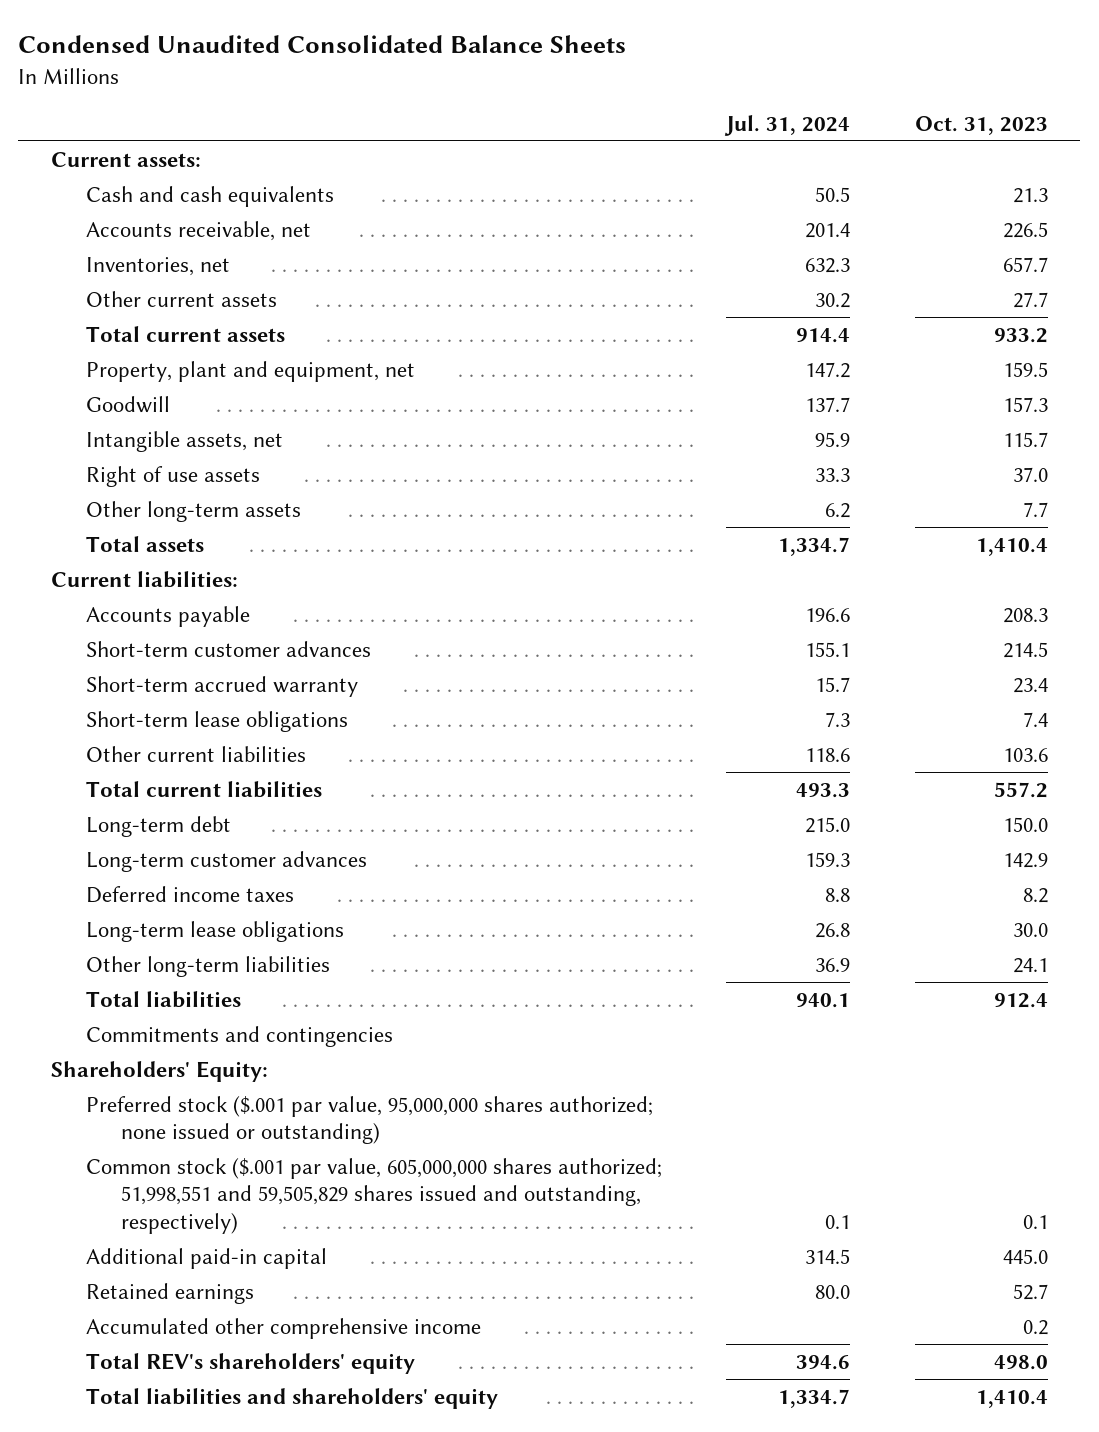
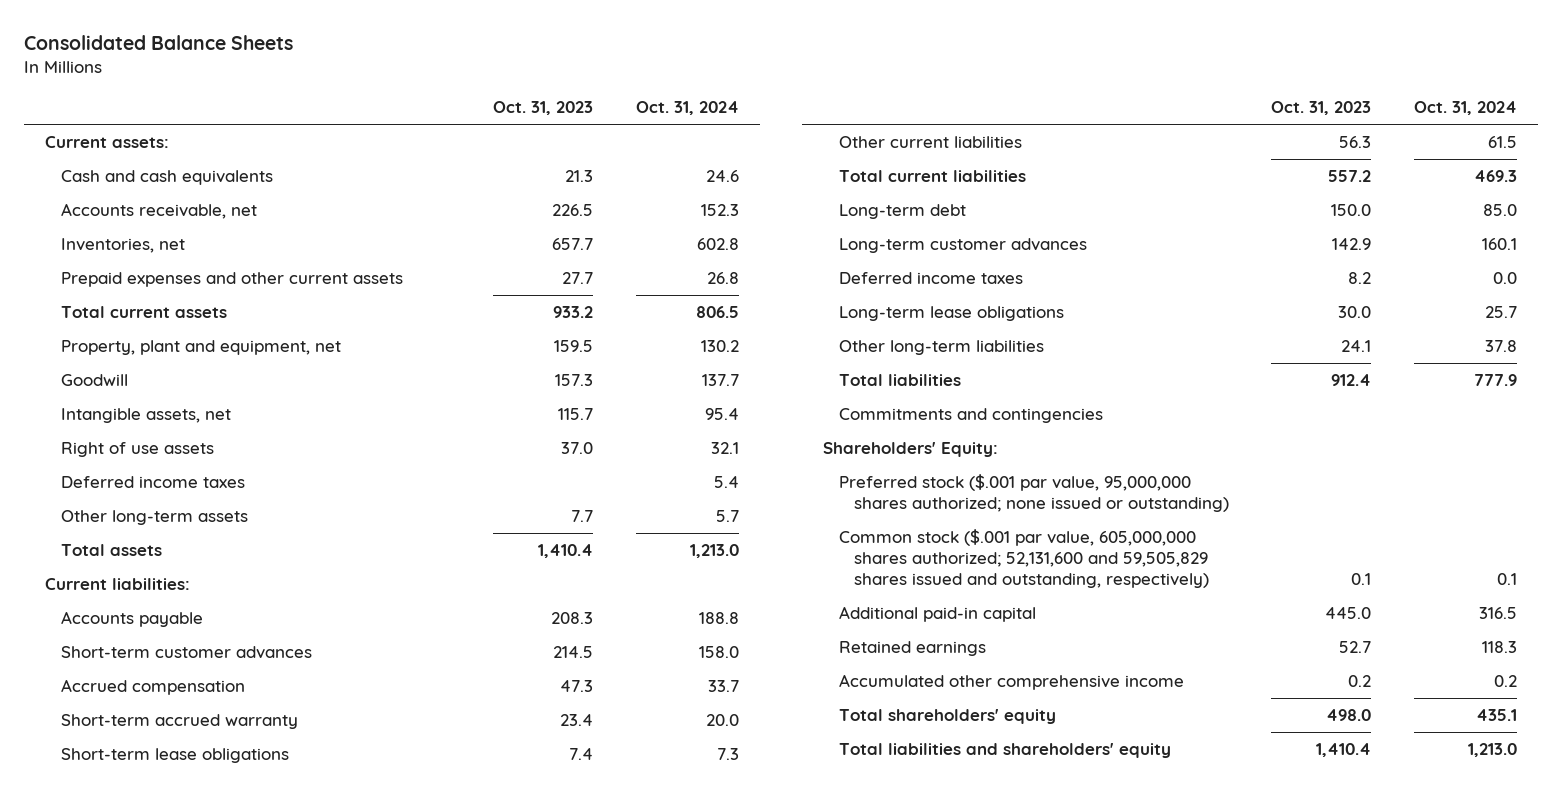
- Condensed Unaudited Consolidated Balance Sheets
+ Consolidated Balance Sheets
- | Jul. 31, 2024 | Oct. 31, 2023
+ | Oct. 31, 2023 | Oct. 31, 2024
- Other current assets | 30.2 | 27.7
+ Prepaid expenses and other current assets | 27.7 | 26.8
+ Deferred income taxes | | 5.4
+ Accrued compensation | 47.3 | 33.7
- Other current liabilities | 118.6 | 103.6
+ Other current liabilities | 56.3 | 61.5
- Common stock ($.001 par value, 605,000,000 shares authorized; 51,998,551 and 59,505,829 shares issued and outstanding, respectively) | 0.1 | 0.1
+ Common stock ($.001 par value, 605,000,000 shares authorized; 52,131,600 and 59,505,829 shares issued and outstanding, respectively) | 0.1 | 0.1
- Total REV's shareholders' equity | 394.6 | 498.0
+ Total shareholders' equity | 498.0 | 435.1

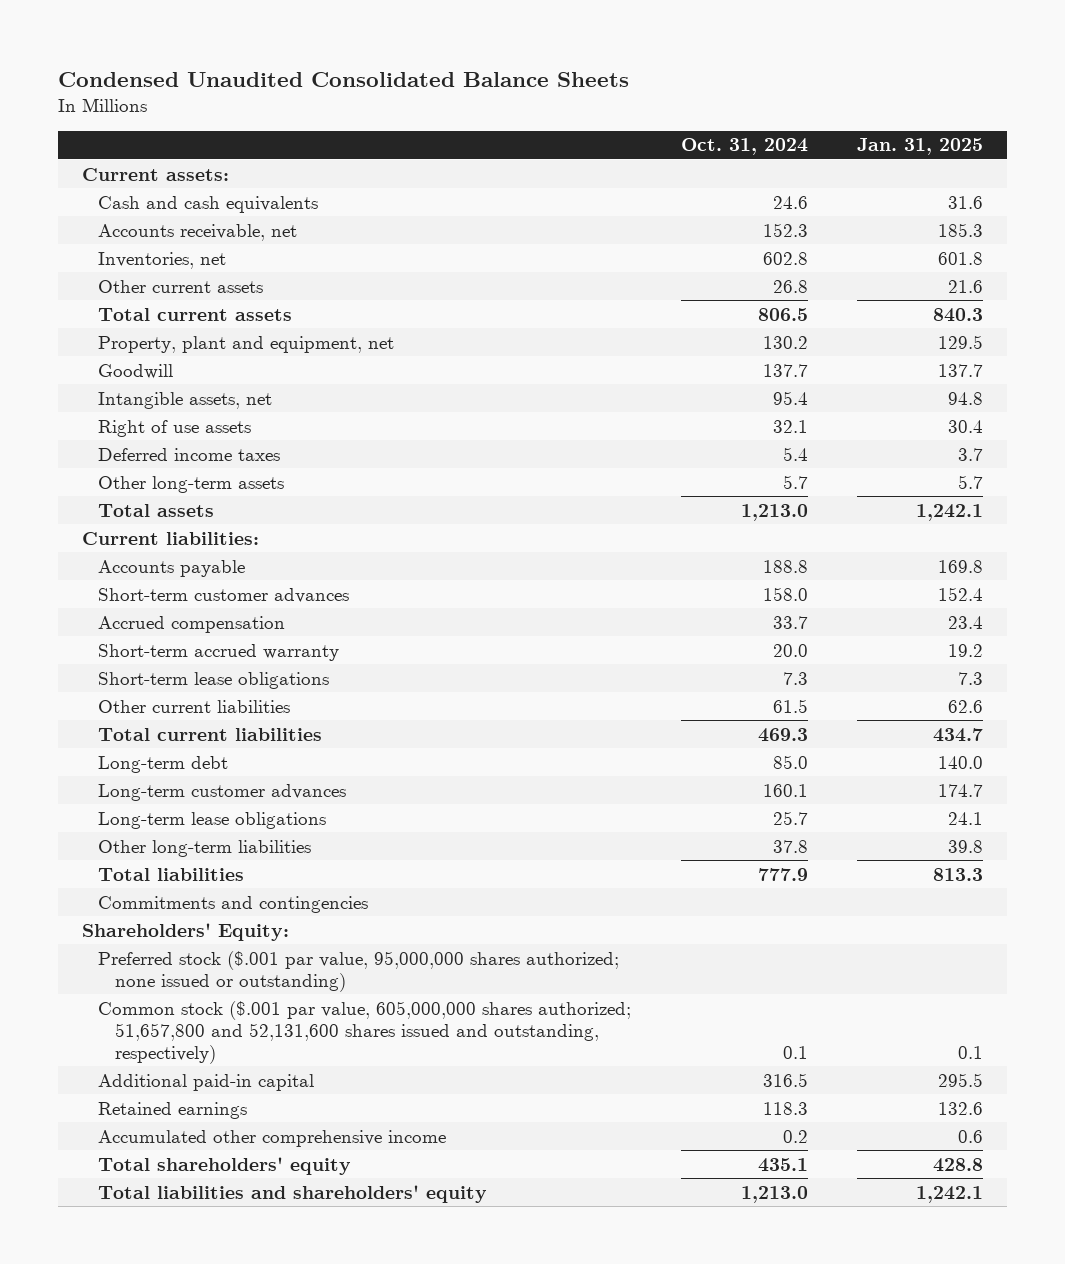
- Consolidated Balance Sheets
+ Condensed Unaudited Consolidated Balance Sheets
- | Oct. 31, 2023 | Oct. 31, 2024
+ | Oct. 31, 2024 | Jan. 31, 2025
- Prepaid expenses and other current assets | 27.7 | 26.8
+ Other current assets | 26.8 | 21.6
- Deferred income taxes | 8.2 | 0.0
- Common stock ($.001 par value, 605,000,000 shares authorized; 52,131,600 and 59,505,829 shares issued and outstanding, respectively) | 0.1 | 0.1
+ Common stock ($.001 par value, 605,000,000 shares authorized; 51,657,800 and 52,131,600 shares issued and outstanding, respectively) | 0.1 | 0.1

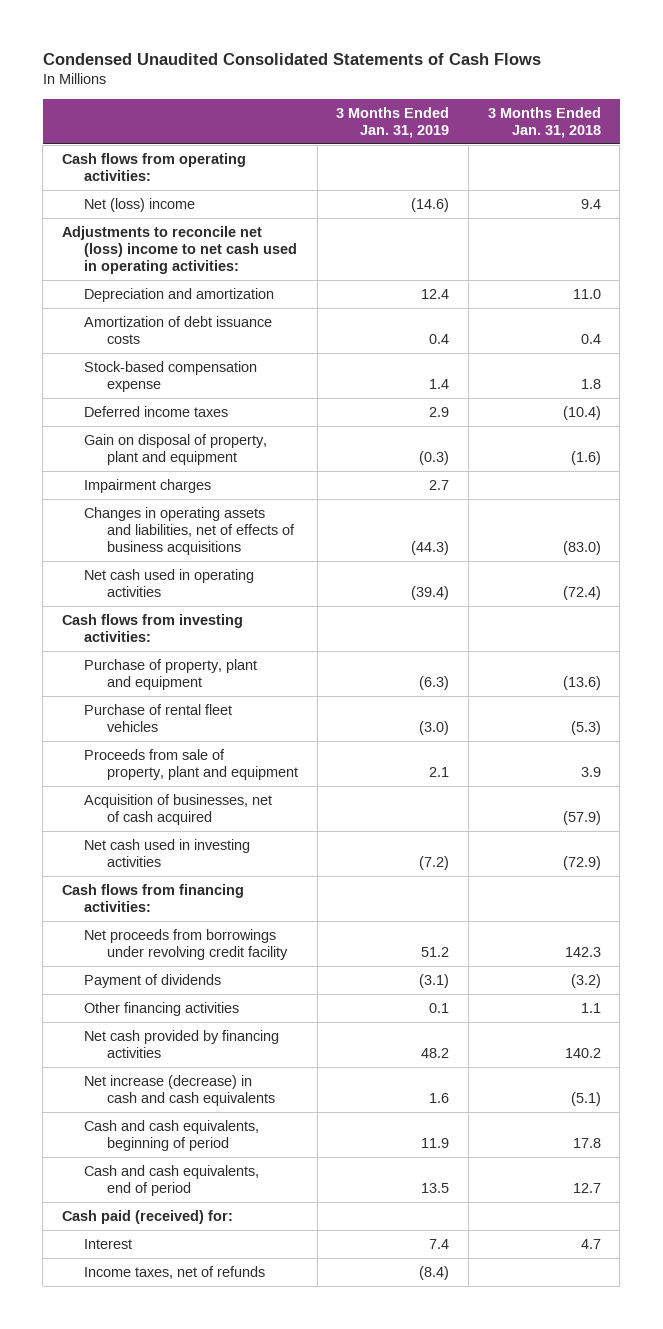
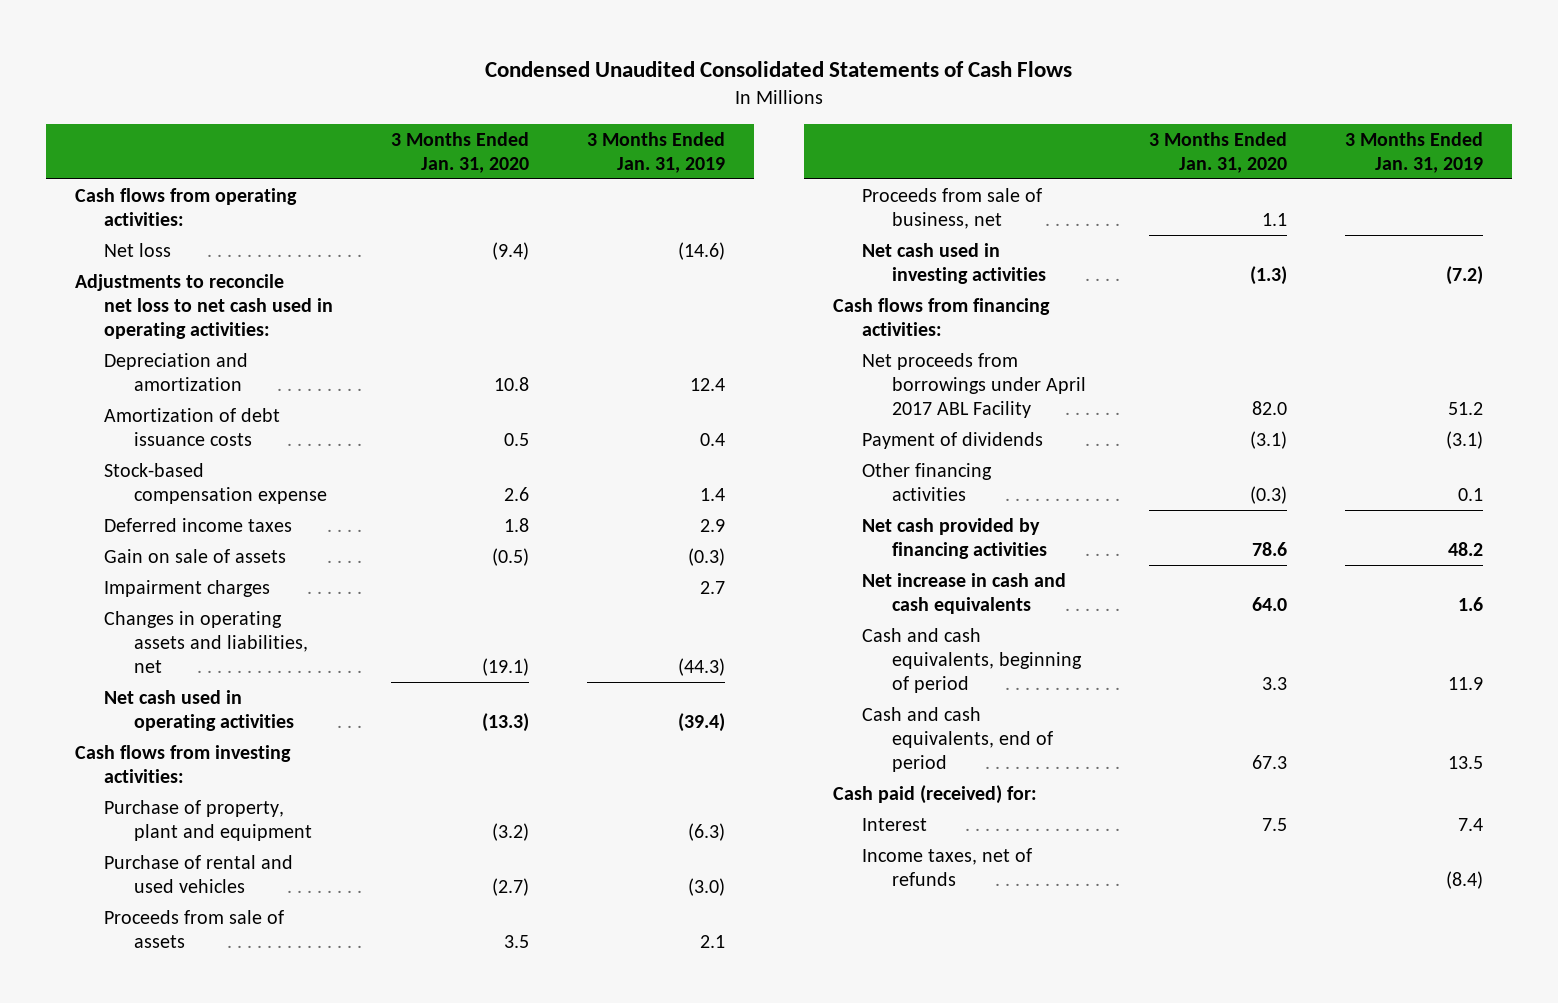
- | 3 Months Ended Jan. 31, 2019 | 3 Months Ended Jan. 31, 2018
+ | 3 Months Ended Jan. 31, 2020 | 3 Months Ended Jan. 31, 2019
- Net (loss) income | (14.6) | 9.4
- Adjustments to reconcile net (loss) income to net cash used in operating activities:
+ Net loss | (9.4) | (14.6)
+ Adjustments to reconcile net loss to net cash used in operating activities:
- Gain on disposal of property, plant and equipment | (0.3) | (1.6)
+ Gain on sale of assets | (0.5) | (0.3)
- Changes in operating assets and liabilities, net of effects of business acquisitions | (44.3) | (83.0)
+ Changes in operating assets and liabilities, net | (19.1) | (44.3)
- Purchase of rental fleet vehicles | (3.0) | (5.3)
- Proceeds from sale of property, plant and equipment | 2.1 | 3.9
- Acquisition of businesses, net of cash acquired | | (57.9)
+ Purchase of rental and used vehicles | (2.7) | (3.0)
+ Proceeds from sale of assets | 3.5 | 2.1
+ Proceeds from sale of business, net | 1.1 |
- Net proceeds from borrowings under revolving credit facility | 51.2 | 142.3
+ Net proceeds from borrowings under April 2017 ABL Facility | 82.0 | 51.2
- Net increase (decrease) in cash and cash equivalents | 1.6 | (5.1)
+ Net increase in cash and cash equivalents | 64.0 | 1.6

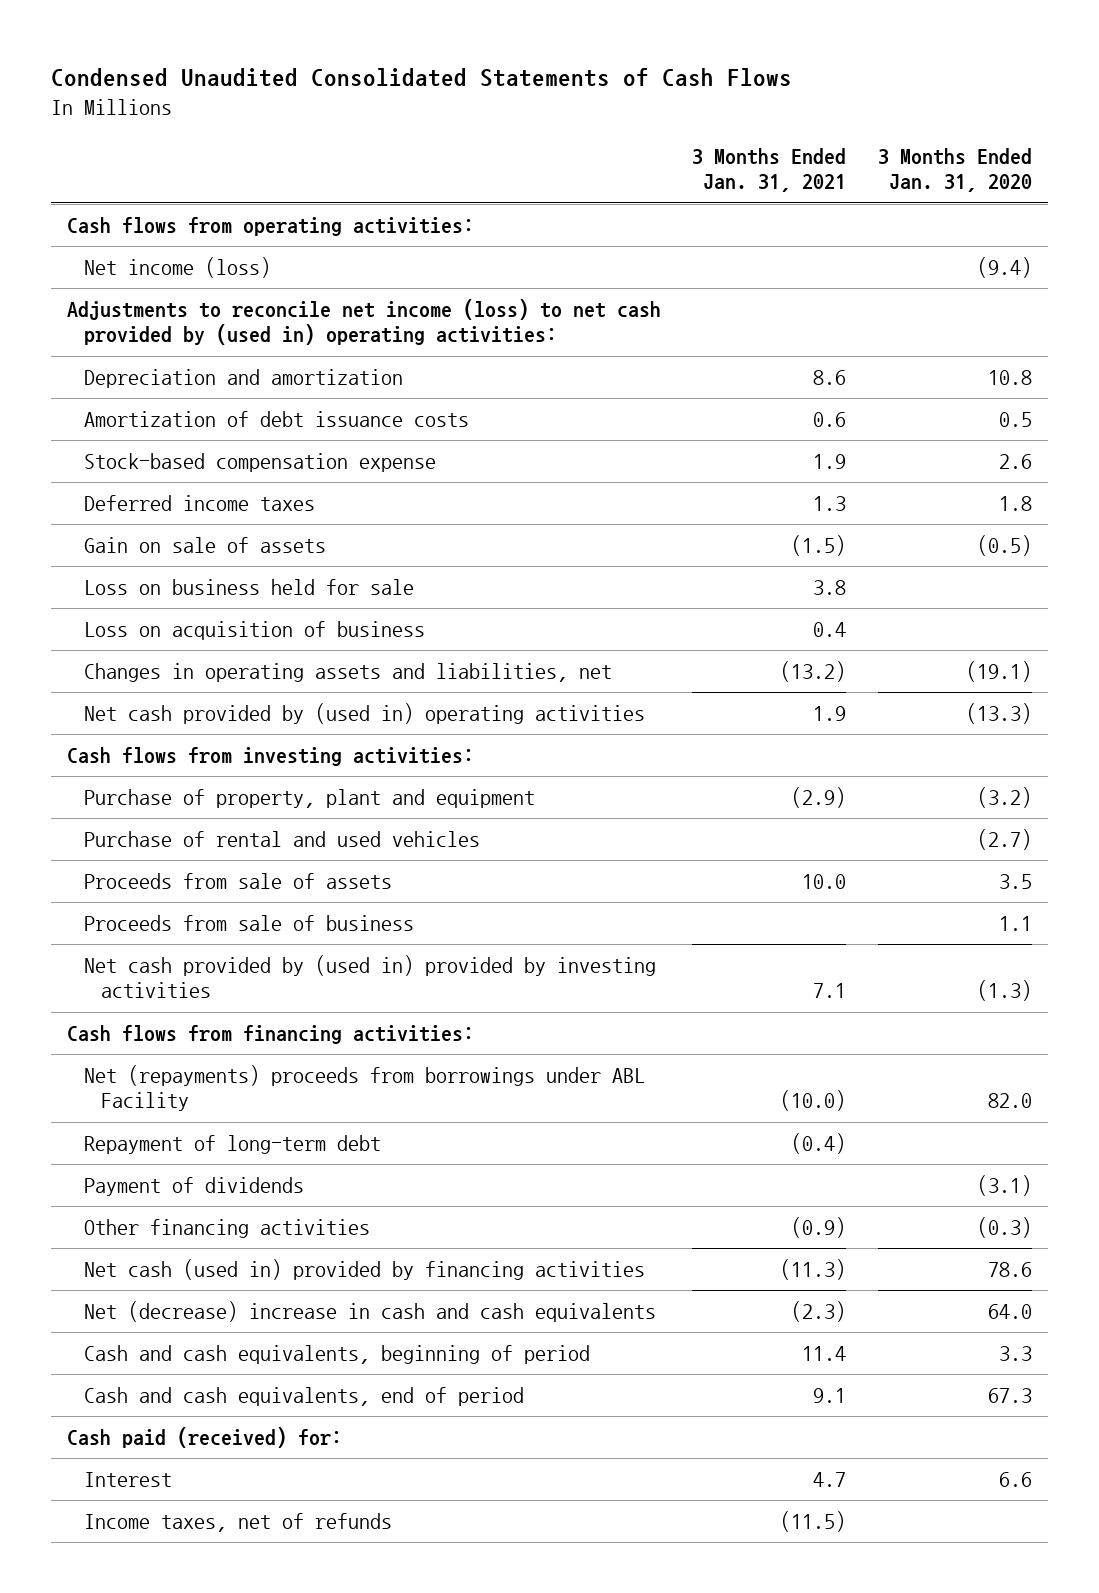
- | 3 Months Ended Jan. 31, 2020 | 3 Months Ended Jan. 31, 2019
+ | 3 Months Ended Jan. 31, 2021 | 3 Months Ended Jan. 31, 2020
- Net loss | (9.4) | (14.6)
- Adjustments to reconcile net loss to net cash used in operating activities:
+ Net income (loss) | | (9.4)
+ Adjustments to reconcile net income (loss) to net cash provided by (used in) operating activities:
- Impairment charges | | 2.7
+ Loss on business held for sale | 3.8 |
+ Loss on acquisition of business | 0.4 |
- Net cash used in operating activities | (13.3) | (39.4)
+ Net cash provided by (used in) operating activities | 1.9 | (13.3)
- Proceeds from sale of business, net | 1.1 |
- Net cash used in investing activities | (1.3) | (7.2)
+ Proceeds from sale of business | | 1.1
+ Net cash provided by (used in) provided by investing activities | 7.1 | (1.3)
- Net proceeds from borrowings under April 2017 ABL Facility | 82.0 | 51.2
+ Net (repayments) proceeds from borrowings under ABL Facility | (10.0) | 82.0
+ Repayment of long-term debt | (0.4) |
- Net cash provided by financing activities | 78.6 | 48.2
- Net increase in cash and cash equivalents | 64.0 | 1.6
+ Net cash (used in) provided by financing activities | (11.3) | 78.6
+ Net (decrease) increase in cash and cash equivalents | (2.3) | 64.0
- Interest | 7.5 | 7.4
+ Interest | 4.7 | 6.6

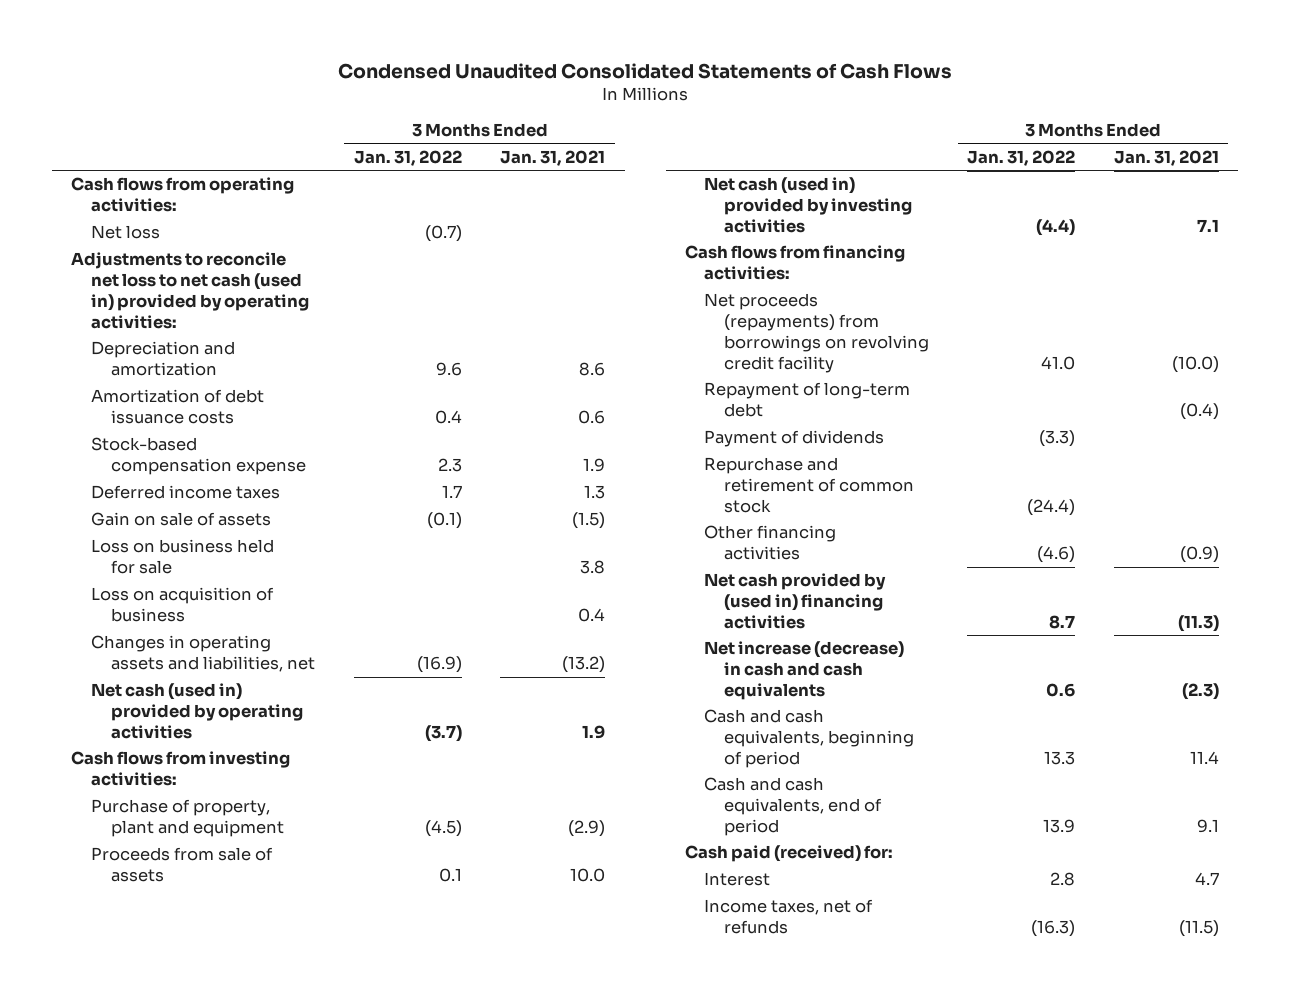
- | 3 Months Ended Jan. 31, 2021 | 3 Months Ended Jan. 31, 2020
+ | 3 Months Ended Jan. 31, 2022 | 3 Months Ended Jan. 31, 2021
- Net income (loss) | | (9.4)
- Adjustments to reconcile net income (loss) to net cash provided by (used in) operating activities:
+ Net loss | (0.7) |
+ Adjustments to reconcile net loss to net cash (used in) provided by operating activities:
- Net cash provided by (used in) operating activities | 1.9 | (13.3)
+ Net cash (used in) provided by operating activities | (3.7) | 1.9
- Purchase of rental and used vehicles | | (2.7)
- Proceeds from sale of business | | 1.1
- Net cash provided by (used in) provided by investing activities | 7.1 | (1.3)
+ Net cash (used in) provided by investing activities | (4.4) | 7.1
- Net (repayments) proceeds from borrowings under ABL Facility | (10.0) | 82.0
+ Net proceeds (repayments) from borrowings on revolving credit facility | 41.0 | (10.0)
+ Repurchase and retirement of common stock | (24.4) |
- Net cash (used in) provided by financing activities | (11.3) | 78.6
- Net (decrease) increase in cash and cash equivalents | (2.3) | 64.0
+ Net cash provided by (used in) financing activities | 8.7 | (11.3)
+ Net increase (decrease) in cash and cash equivalents | 0.6 | (2.3)

